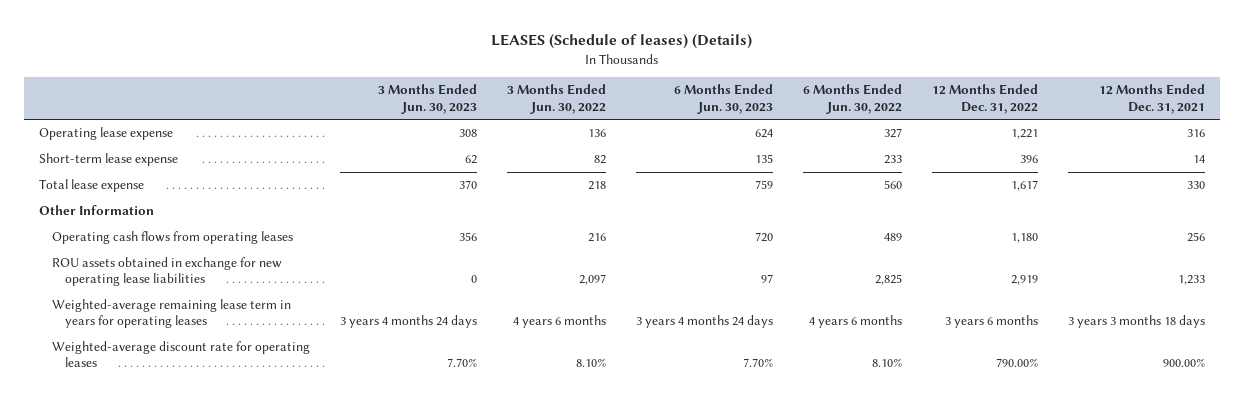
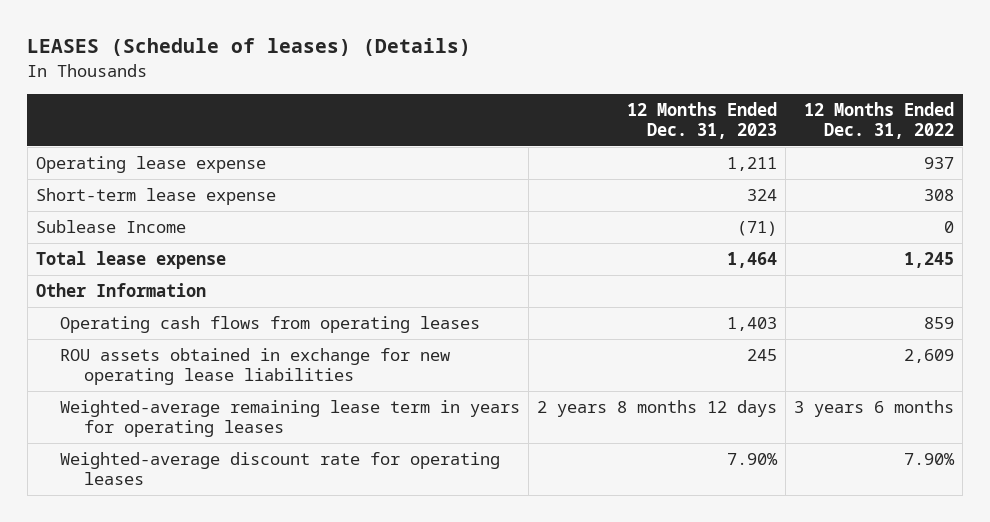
- | 3 Months Ended Jun. 30, 2023 | 3 Months Ended Jun. 30, 2022 | 6 Months Ended Jun. 30, 2023 | 6 Months Ended Jun. 30, 2022 | 12 Months Ended Dec. 31, 2022 | 12 Months Ended Dec. 31, 2021
+ | 12 Months Ended Dec. 31, 2023 | 12 Months Ended Dec. 31, 2022
- Operating lease expense | 308 | 136 | 624 | 327 | 1,221 | 316
- Short-term lease expense | 62 | 82 | 135 | 233 | 396 | 14
- Total lease expense | 370 | 218 | 759 | 560 | 1,617 | 330
+ Operating lease expense | 1,211 | 937
+ Short-term lease expense | 324 | 308
+ Sublease Income | (71) | 0
+ Total lease expense | 1,464 | 1,245
- Operating cash flows from operating leases | 356 | 216 | 720 | 489 | 1,180 | 256
- ROU assets obtained in exchange for new operating lease liabilities | 0 | 2,097 | 97 | 2,825 | 2,919 | 1,233
+ Operating cash flows from operating leases | 1,403 | 859
+ ROU assets obtained in exchange for new operating lease liabilities | 245 | 2,609
- Weighted-average discount rate for operating leases | 7.70% | 8.10% | 7.70% | 8.10% | 790.00% | 900.00%
+ Weighted-average discount rate for operating leases | 7.90% | 7.90%

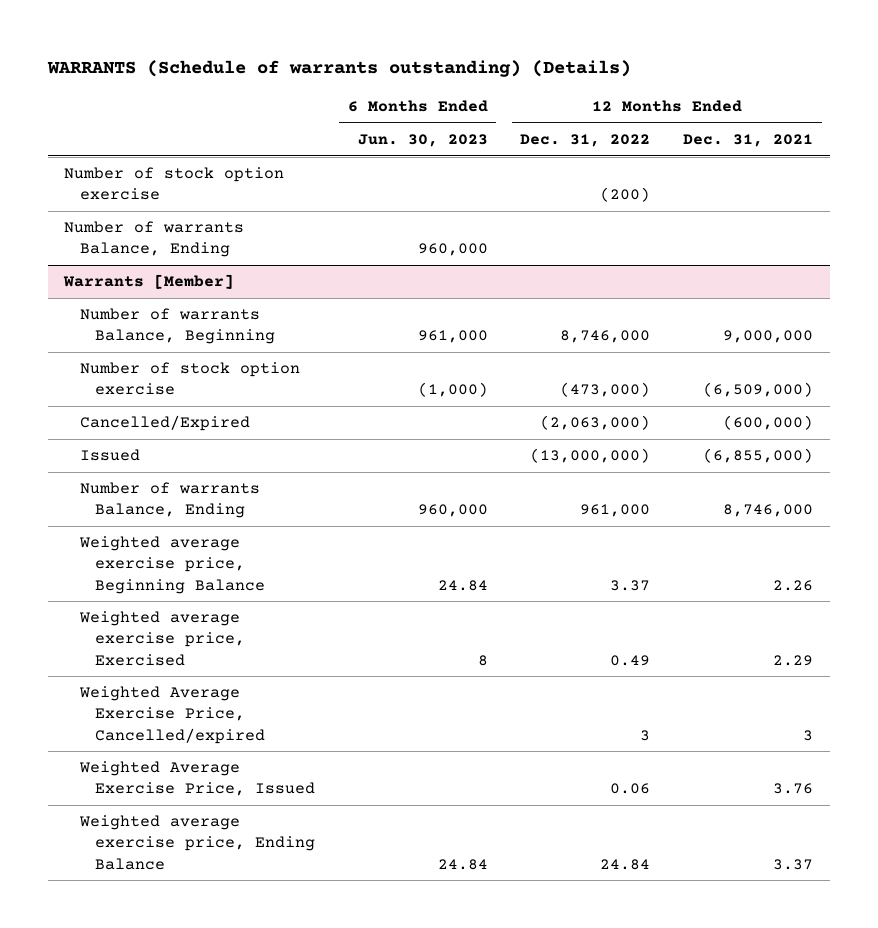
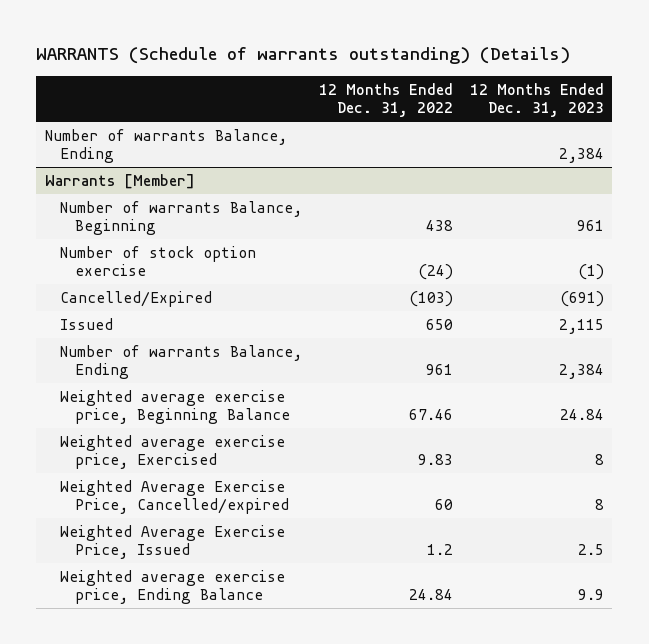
- | 6 Months Ended Jun. 30, 2023 | 12 Months Ended Dec. 31, 2022 | 12 Months Ended Dec. 31, 2021
+ | 12 Months Ended Dec. 31, 2022 | 12 Months Ended Dec. 31, 2023
- Number of stock option exercise | | (200) |
@ Warrants [Member]
- Number of warrants Balance, Beginning | 961,000 | 8,746,000 | 9,000,000
- Number of stock option exercise | (1,000) | (473,000) | (6,509,000)
- Cancelled/Expired | | (2,063,000) | (600,000)
- Issued | | (13,000,000) | (6,855,000)
- Number of warrants Balance, Ending | 960,000 | 961,000 | 8,746,000
- Weighted average exercise price, Beginning Balance | 24.84 | 3.37 | 2.26
- Weighted average exercise price, Exercised | 8 | 0.49 | 2.29
- Weighted Average Exercise Price, Cancelled/expired | | 3 | 3
- Weighted Average Exercise Price, Issued | | 0.06 | 3.76
+ Number of warrants Balance, Beginning | 438 | 961
+ Number of stock option exercise | (24) | (1)
+ Cancelled/Expired | (103) | (691)
+ Issued | 650 | 2,115
+ Number of warrants Balance, Ending | 961 | 2,384
+ Weighted average exercise price, Beginning Balance | 67.46 | 24.84
+ Weighted average exercise price, Exercised | 9.83 | 8
+ Weighted Average Exercise Price, Cancelled/expired | 60 | 8
+ Weighted Average Exercise Price, Issued | 1.2 | 2.5

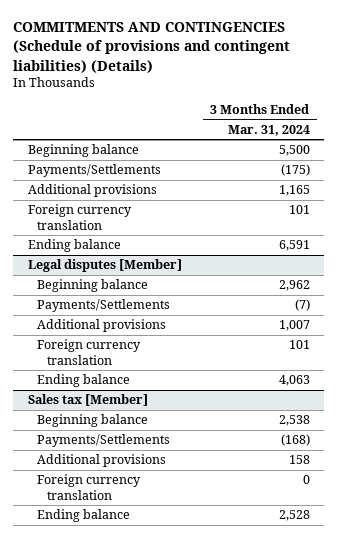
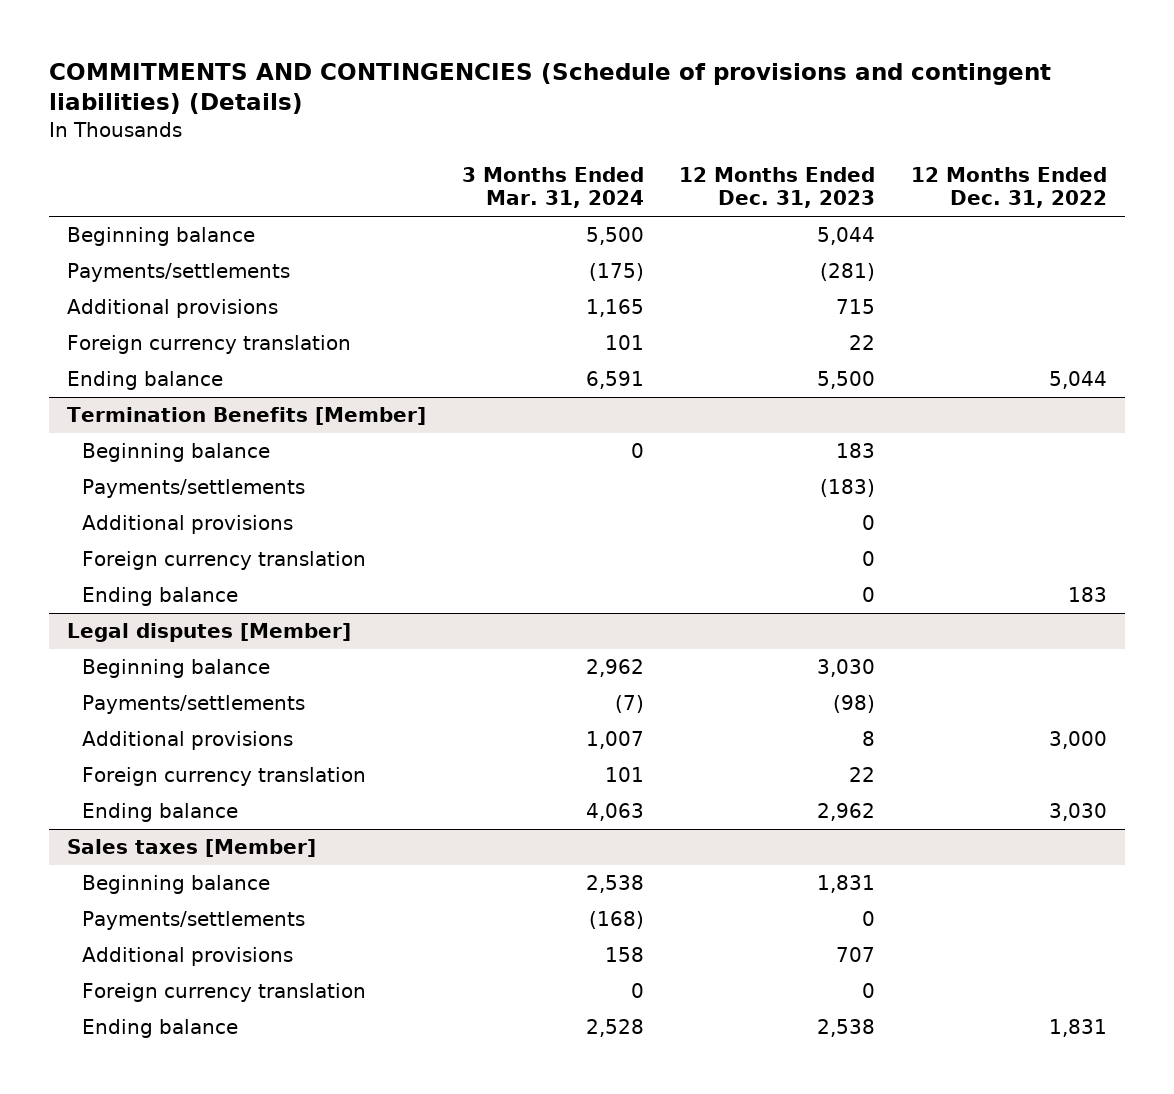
- | 3 Months Ended Mar. 31, 2024
+ | 3 Months Ended Mar. 31, 2024 | 12 Months Ended Dec. 31, 2023 | 12 Months Ended Dec. 31, 2022
- Payments/Settlements | (175)
+ Payments/settlements | (175) | (281) |
+ Termination Benefits [Member]
+ Beginning balance | 0 | 183 |
+ Payments/settlements | | (183) |
+ Additional provisions | | 0 |
+ Foreign currency translation | | 0 |
+ Ending balance | | 0 | 183
@ Legal disputes [Member]
- Payments/Settlements | (7)
+ Payments/settlements | (7) | (98) |
- Sales tax [Member]
+ Sales taxes [Member]
- Payments/Settlements | (168)
+ Payments/settlements | (168) | 0 |

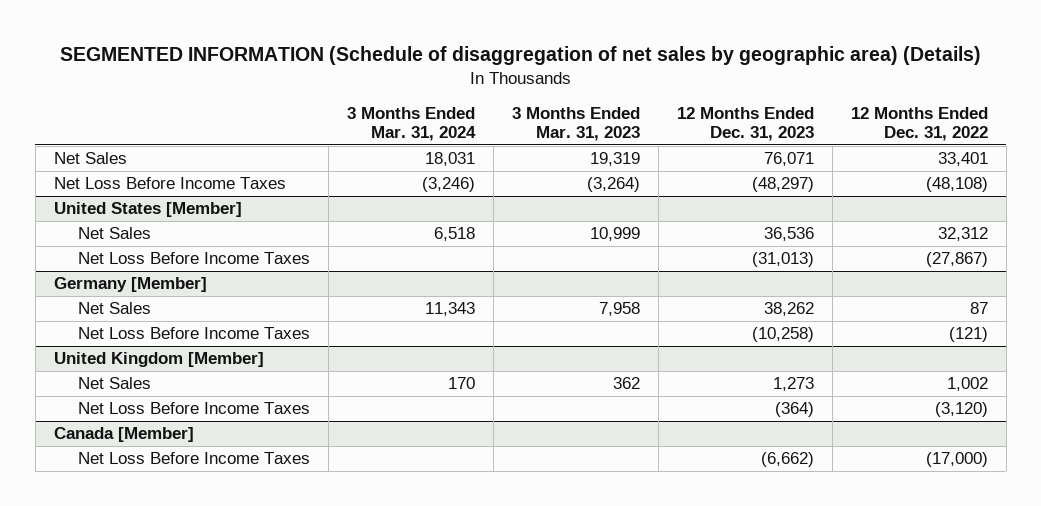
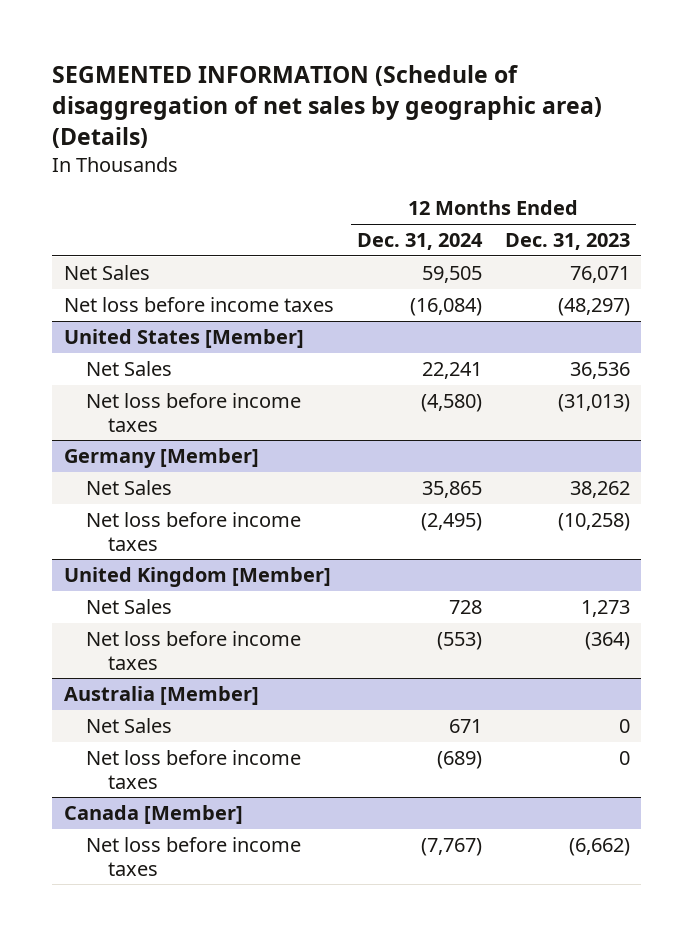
- | 3 Months Ended Mar. 31, 2024 | 3 Months Ended Mar. 31, 2023 | 12 Months Ended Dec. 31, 2023 | 12 Months Ended Dec. 31, 2022
+ | 12 Months Ended Dec. 31, 2024 | 12 Months Ended Dec. 31, 2023
- Net Loss Before Income Taxes | (3,246) | (3,264) | (48,297) | (48,108)
+ Net loss before income taxes | (16,084) | (48,297)
@ United States [Member]
- Net Loss Before Income Taxes | | | (31,013) | (27,867)
+ Net loss before income taxes | (4,580) | (31,013)
@ Germany [Member]
- Net Loss Before Income Taxes | | | (10,258) | (121)
+ Net loss before income taxes | (2,495) | (10,258)
@ United Kingdom [Member]
- Net Loss Before Income Taxes | | | (364) | (3,120)
+ Net loss before income taxes | (553) | (364)
+ Australia [Member]
+ Net Sales | 671 | 0
+ Net loss before income taxes | (689) | 0
@ Canada [Member]
- Net Loss Before Income Taxes | | | (6,662) | (17,000)
+ Net loss before income taxes | (7,767) | (6,662)

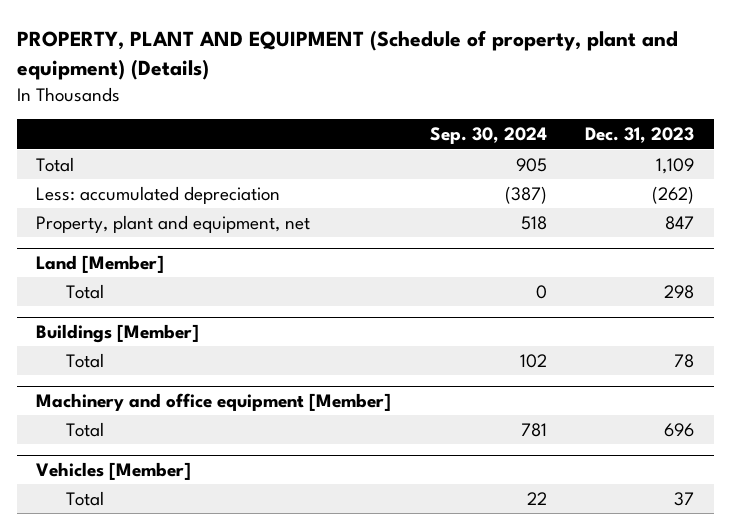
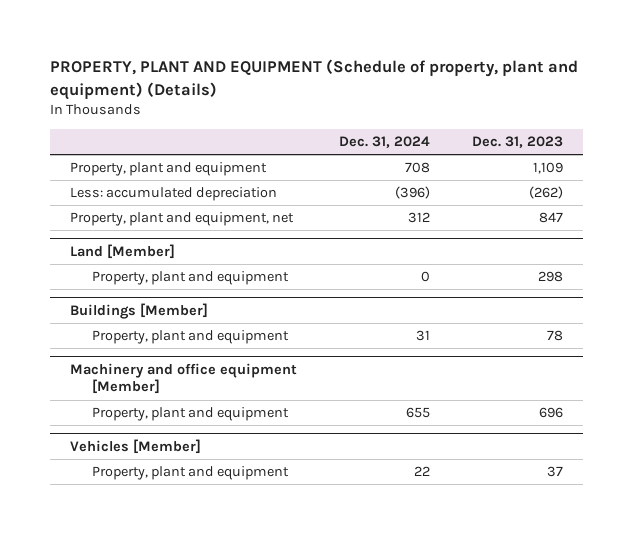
- | Sep. 30, 2024 | Dec. 31, 2023
+ | Dec. 31, 2024 | Dec. 31, 2023
- Total | 905 | 1,109
+ Property, plant and equipment | 708 | 1,109
@ Land [Member]
- Total | 0 | 298
+ Property, plant and equipment | 0 | 298
@ Buildings [Member]
- Total | 102 | 78
+ Property, plant and equipment | 31 | 78
@ Machinery and office equipment [Member]
- Total | 781 | 696
+ Property, plant and equipment | 655 | 696
@ Vehicles [Member]
- Total | 22 | 37
+ Property, plant and equipment | 22 | 37

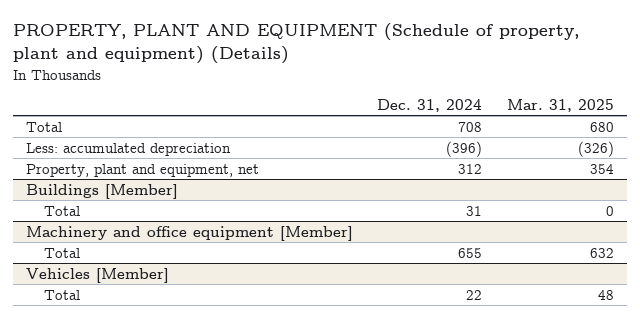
- | Dec. 31, 2024 | Dec. 31, 2023
+ | Dec. 31, 2024 | Mar. 31, 2025
- Property, plant and equipment | 708 | 1,109
+ Total | 708 | 680
- Land [Member]
- Property, plant and equipment | 0 | 298
@ Buildings [Member]
- Property, plant and equipment | 31 | 78
+ Total | 31 | 0
@ Machinery and office equipment [Member]
- Property, plant and equipment | 655 | 696
+ Total | 655 | 632
@ Vehicles [Member]
- Property, plant and equipment | 22 | 37
+ Total | 22 | 48

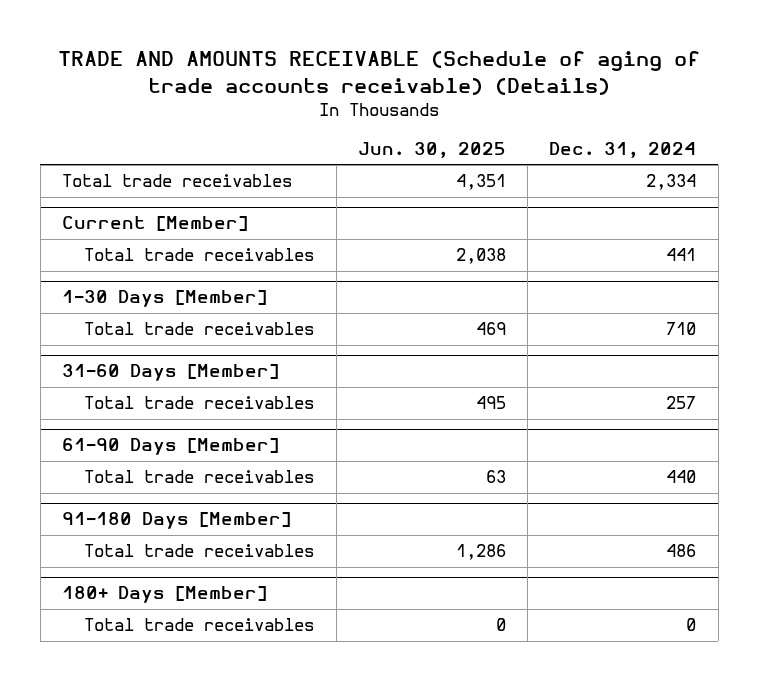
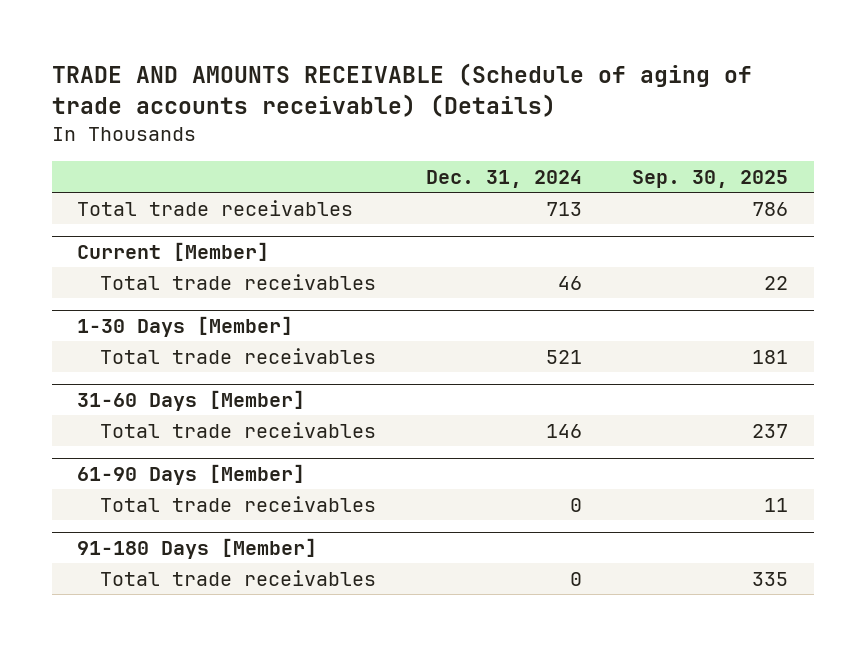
- | Jun. 30, 2025 | Dec. 31, 2024
+ | Dec. 31, 2024 | Sep. 30, 2025
- Total trade receivables | 4,351 | 2,334
+ Total trade receivables | 713 | 786
@ Current [Member]
- Total trade receivables | 2,038 | 441
+ Total trade receivables | 46 | 22
@ 1-30 Days [Member]
- Total trade receivables | 469 | 710
+ Total trade receivables | 521 | 181
@ 31-60 Days [Member]
- Total trade receivables | 495 | 257
+ Total trade receivables | 146 | 237
@ 61-90 Days [Member]
- Total trade receivables | 63 | 440
+ Total trade receivables | 0 | 11
@ 91-180 Days [Member]
- Total trade receivables | 1,286 | 486
- 180+ Days [Member]

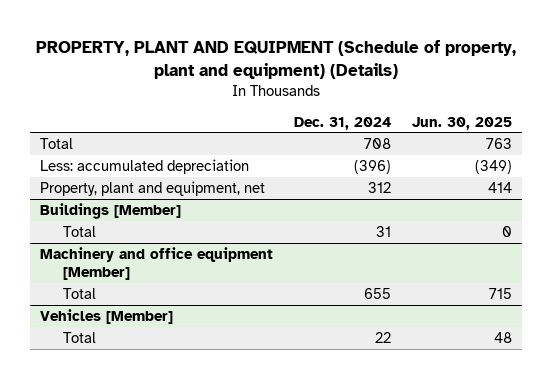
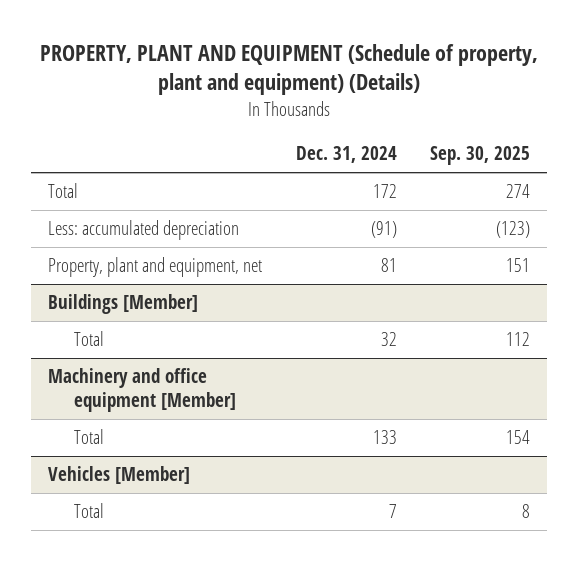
- | Dec. 31, 2024 | Jun. 30, 2025
+ | Dec. 31, 2024 | Sep. 30, 2025
- Total | 708 | 763
- Less: accumulated depreciation | (396) | (349)
- Property, plant and equipment, net | 312 | 414
+ Total | 172 | 274
+ Less: accumulated depreciation | (91) | (123)
+ Property, plant and equipment, net | 81 | 151
@ Buildings [Member]
- Total | 31 | 0
+ Total | 32 | 112
@ Machinery and office equipment [Member]
- Total | 655 | 715
+ Total | 133 | 154
@ Vehicles [Member]
- Total | 22 | 48
+ Total | 7 | 8

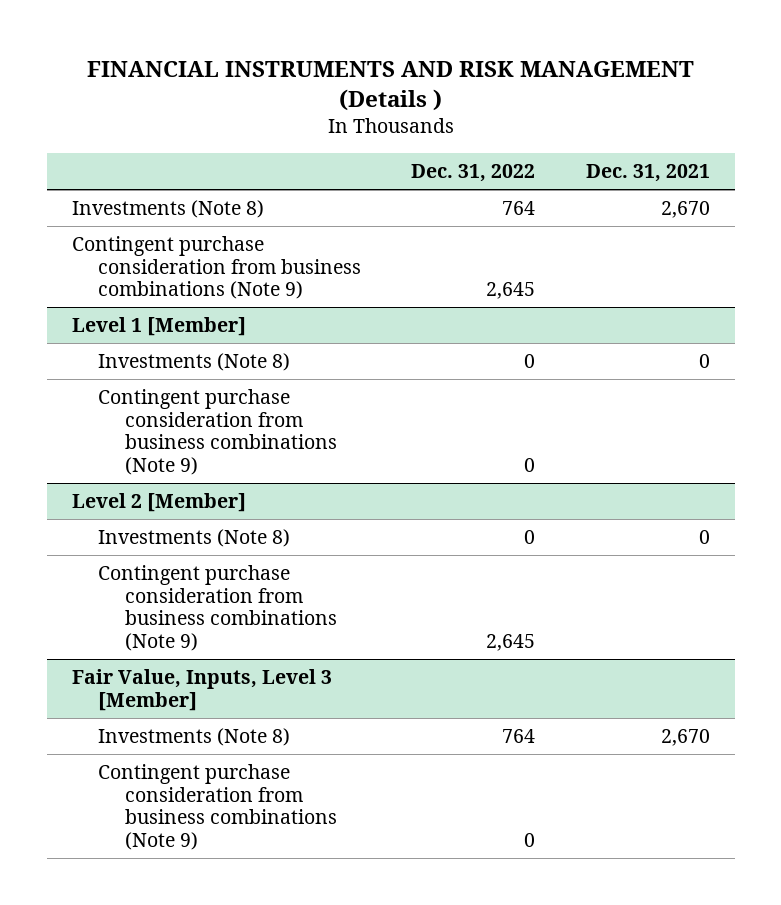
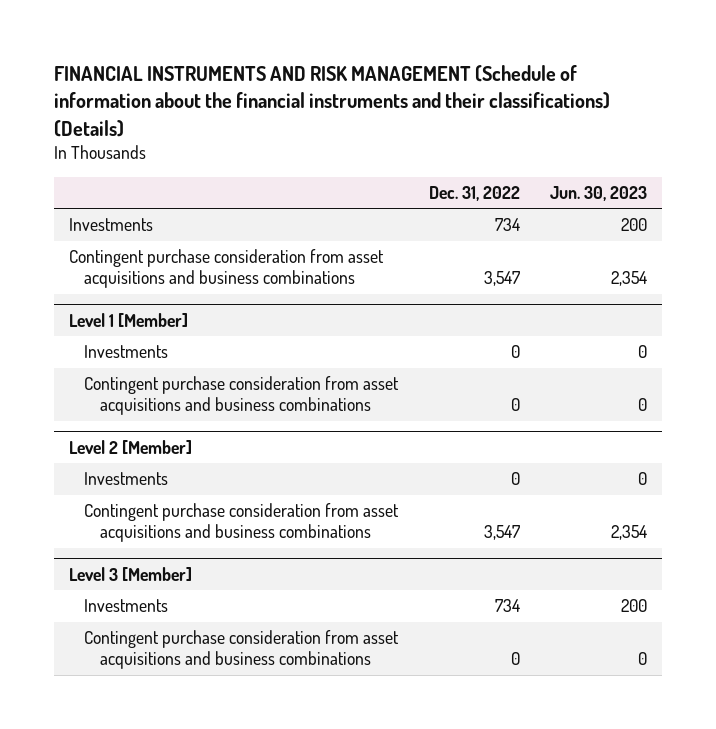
- FINANCIAL INSTRUMENTS AND RISK MANAGEMENT (Details )
+ FINANCIAL INSTRUMENTS AND RISK MANAGEMENT (Schedule of information about the financial instruments and their classifications) (Details)
- | Dec. 31, 2022 | Dec. 31, 2021
+ | Dec. 31, 2022 | Jun. 30, 2023
- Investments (Note 8) | 764 | 2,670
- Contingent purchase consideration from business combinations (Note 9) | 2,645 |
+ Investments | 734 | 200
+ Contingent purchase consideration from asset acquisitions and business combinations | 3,547 | 2,354
@ Level 1 [Member]
- Investments (Note 8) | 0 | 0
- Contingent purchase consideration from business combinations (Note 9) | 0 |
+ Investments | 0 | 0
+ Contingent purchase consideration from asset acquisitions and business combinations | 0 | 0
@ Level 2 [Member]
- Investments (Note 8) | 0 | 0
- Contingent purchase consideration from business combinations (Note 9) | 2,645 |
- Fair Value, Inputs, Level 3 [Member]
- Investments (Note 8) | 764 | 2,670
- Contingent purchase consideration from business combinations (Note 9) | 0 |
@ Level 2 [Member]
+ Investments | 0 | 0
+ Contingent purchase consideration from asset acquisitions and business combinations | 3,547 | 2,354
+ Level 3 [Member]
+ Investments | 734 | 200
+ Contingent purchase consideration from asset acquisitions and business combinations | 0 | 0

